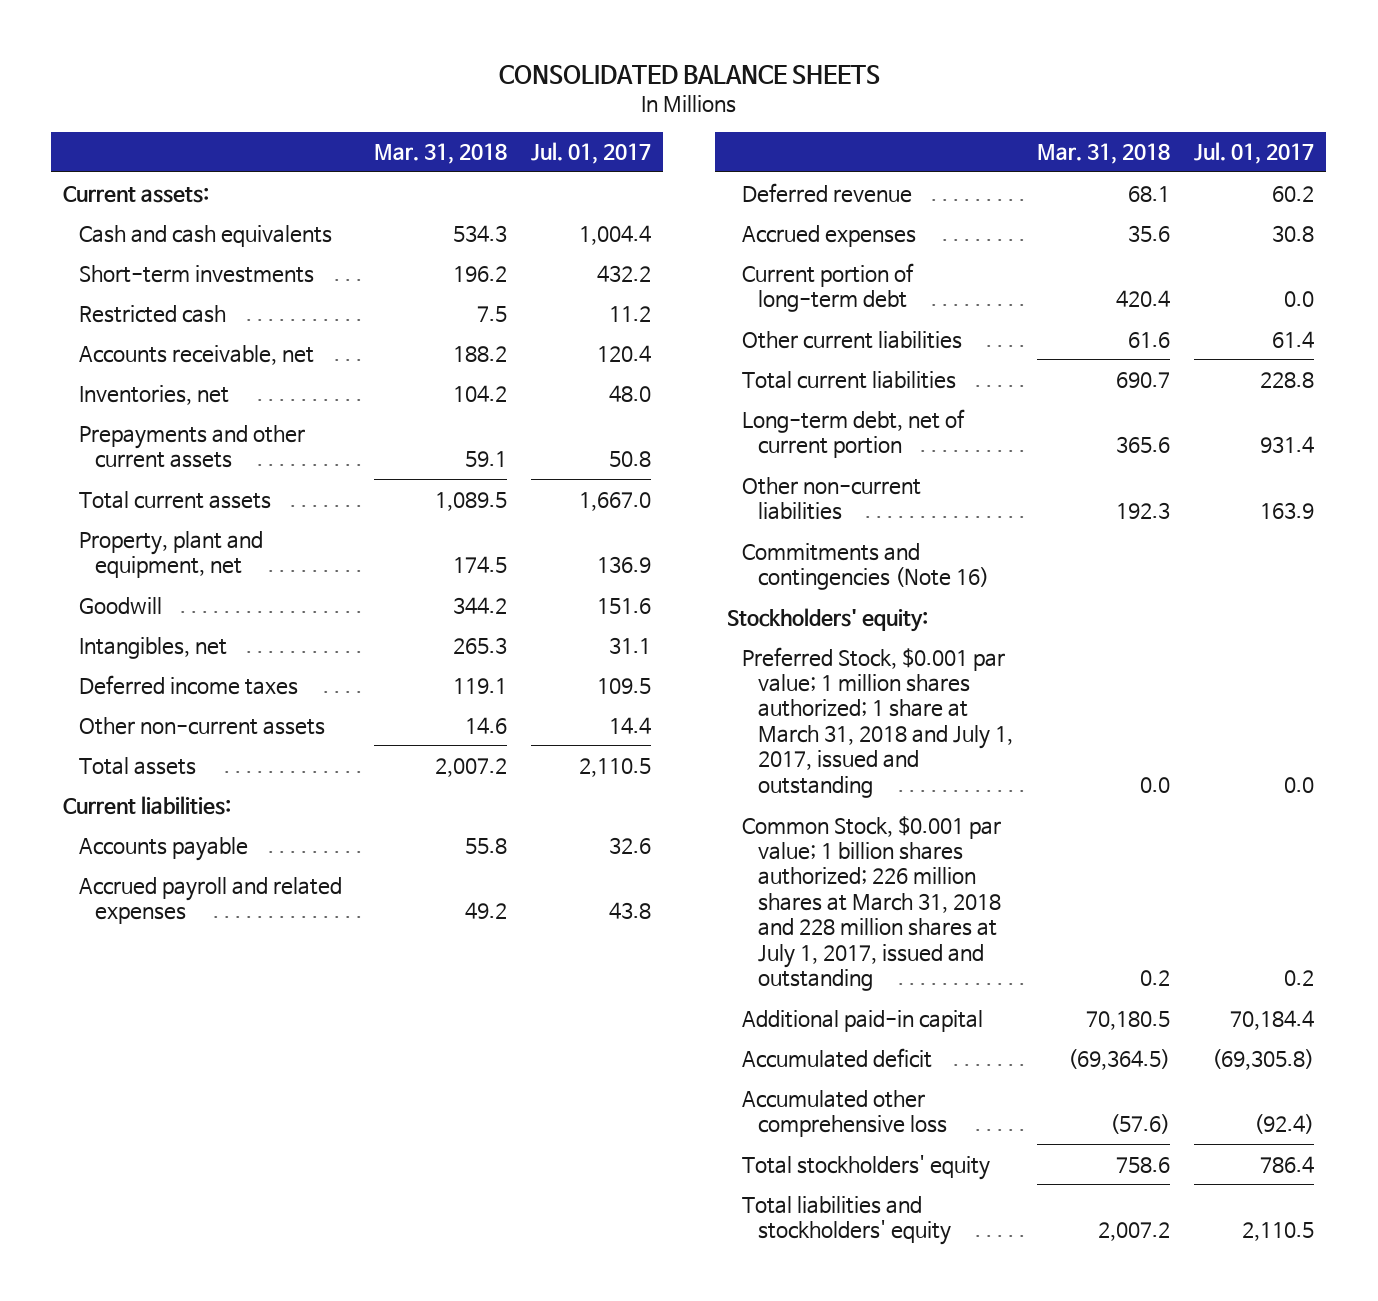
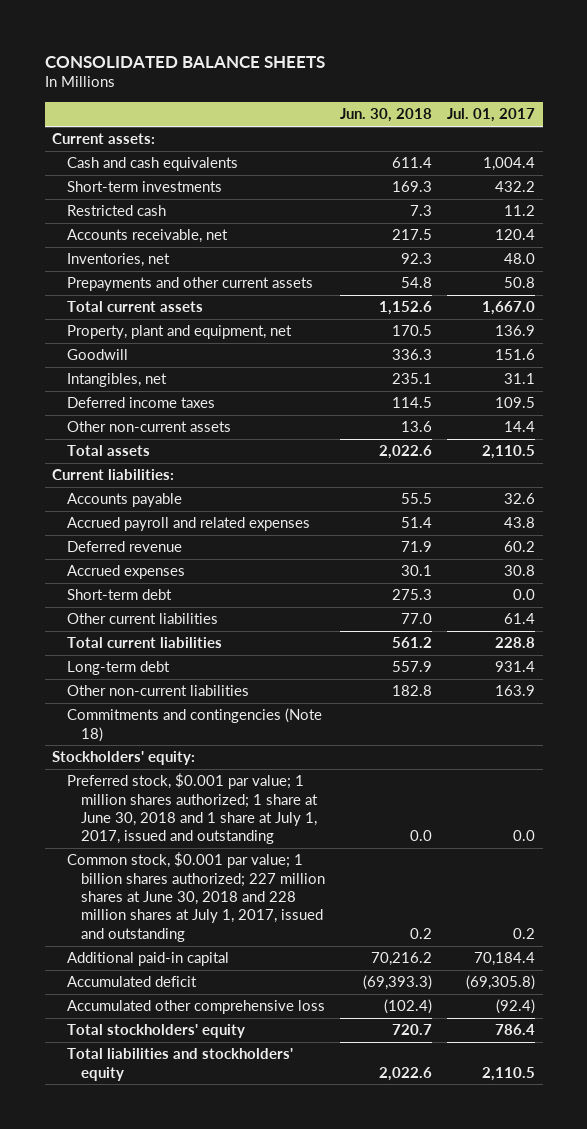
- | Mar. 31, 2018 | Jul. 01, 2017
+ | Jun. 30, 2018 | Jul. 01, 2017
- Current portion of long-term debt | 420.4 | 0.0
+ Short-term debt | 275.3 | 0.0
- Long-term debt, net of current portion | 365.6 | 931.4
+ Long-term debt | 557.9 | 931.4
- Commitments and contingencies (Note 16)
+ Commitments and contingencies (Note 18)
- Preferred Stock, $0.001 par value; 1 million shares authorized; 1 share at March 31, 2018 and July 1, 2017, issued and outstanding | 0.0 | 0.0
- Common Stock, $0.001 par value; 1 billion shares authorized; 226 million shares at March 31, 2018 and 228 million shares at July 1, 2017, issued and outstanding | 0.2 | 0.2
+ Preferred stock, $0.001 par value; 1 million shares authorized; 1 share at June 30, 2018 and 1 share at July 1, 2017, issued and outstanding | 0.0 | 0.0
+ Common stock, $0.001 par value; 1 billion shares authorized; 227 million shares at June 30, 2018 and 228 million shares at July 1, 2017, issued and outstanding | 0.2 | 0.2

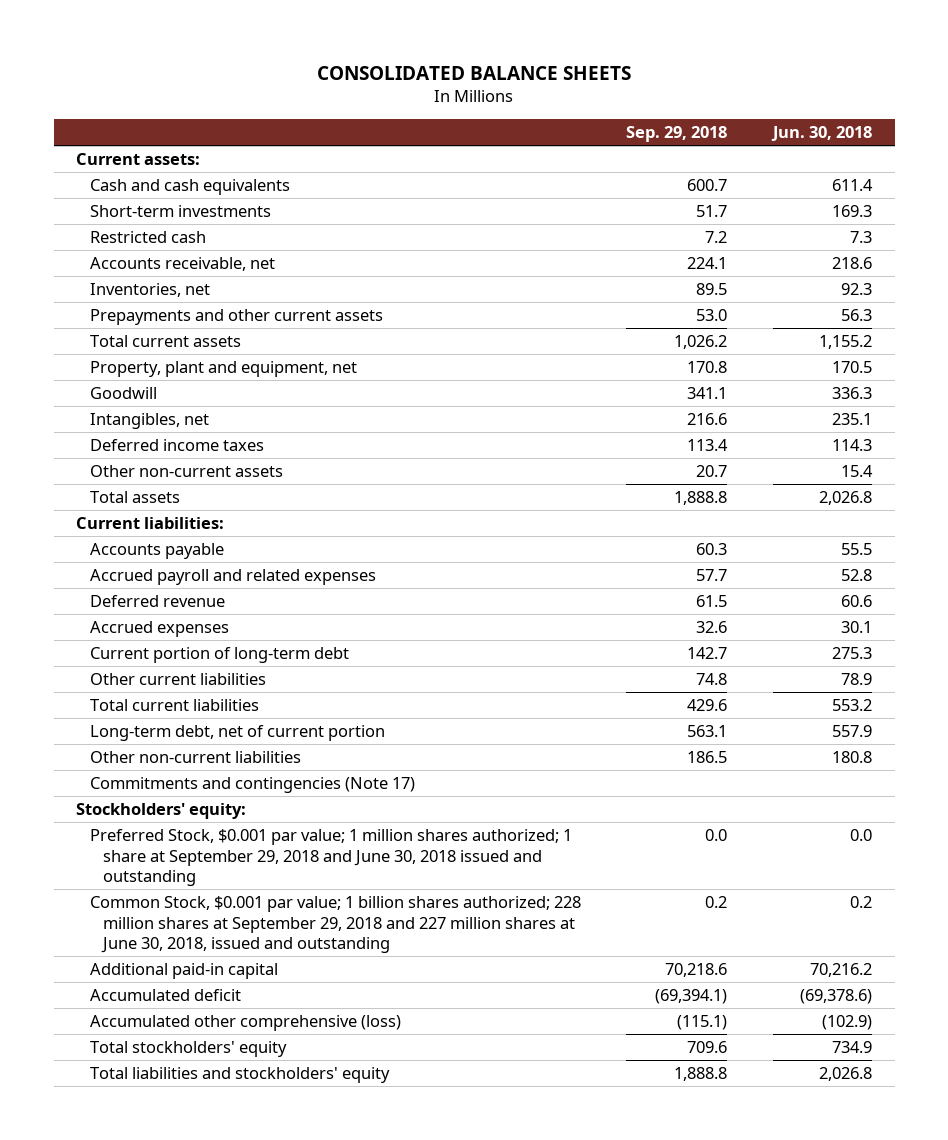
- | Jun. 30, 2018 | Jul. 01, 2017
+ | Sep. 29, 2018 | Jun. 30, 2018
- Accounts receivable, net | 217.5 | 120.4
+ Accounts receivable, net | 224.1 | 218.6
- Prepayments and other current assets | 54.8 | 50.8
- Total current assets | 1,152.6 | 1,667.0
+ Prepayments and other current assets | 53.0 | 56.3
+ Total current assets | 1,026.2 | 1,155.2
- Deferred income taxes | 114.5 | 109.5
- Other non-current assets | 13.6 | 14.4
- Total assets | 2,022.6 | 2,110.5
+ Deferred income taxes | 113.4 | 114.3
+ Other non-current assets | 20.7 | 15.4
+ Total assets | 1,888.8 | 2,026.8
- Accrued payroll and related expenses | 51.4 | 43.8
- Deferred revenue | 71.9 | 60.2
+ Accrued payroll and related expenses | 57.7 | 52.8
+ Deferred revenue | 61.5 | 60.6
- Short-term debt | 275.3 | 0.0
- Other current liabilities | 77.0 | 61.4
- Total current liabilities | 561.2 | 228.8
- Long-term debt | 557.9 | 931.4
- Other non-current liabilities | 182.8 | 163.9
- Commitments and contingencies (Note 18)
+ Current portion of long-term debt | 142.7 | 275.3
+ Other current liabilities | 74.8 | 78.9
+ Total current liabilities | 429.6 | 553.2
+ Long-term debt, net of current portion | 563.1 | 557.9
+ Other non-current liabilities | 186.5 | 180.8
+ Commitments and contingencies (Note 17)
- Preferred stock, $0.001 par value; 1 million shares authorized; 1 share at June 30, 2018 and 1 share at July 1, 2017, issued and outstanding | 0.0 | 0.0
- Common stock, $0.001 par value; 1 billion shares authorized; 227 million shares at June 30, 2018 and 228 million shares at July 1, 2017, issued and outstanding | 0.2 | 0.2
+ Preferred Stock, $0.001 par value; 1 million shares authorized; 1 share at September 29, 2018 and June 30, 2018 issued and outstanding | 0.0 | 0.0
+ Common Stock, $0.001 par value; 1 billion shares authorized; 228 million shares at September 29, 2018 and 227 million shares at June 30, 2018, issued and outstanding | 0.2 | 0.2
- Accumulated deficit | (69,393.3) | (69,305.8)
- Accumulated other comprehensive loss | (102.4) | (92.4)
- Total stockholders' equity | 720.7 | 786.4
- Total liabilities and stockholders' equity | 2,022.6 | 2,110.5
+ Accumulated deficit | (69,394.1) | (69,378.6)
+ Accumulated other comprehensive (loss) | (115.1) | (102.9)
+ Total stockholders' equity | 709.6 | 734.9
+ Total liabilities and stockholders' equity | 1,888.8 | 2,026.8

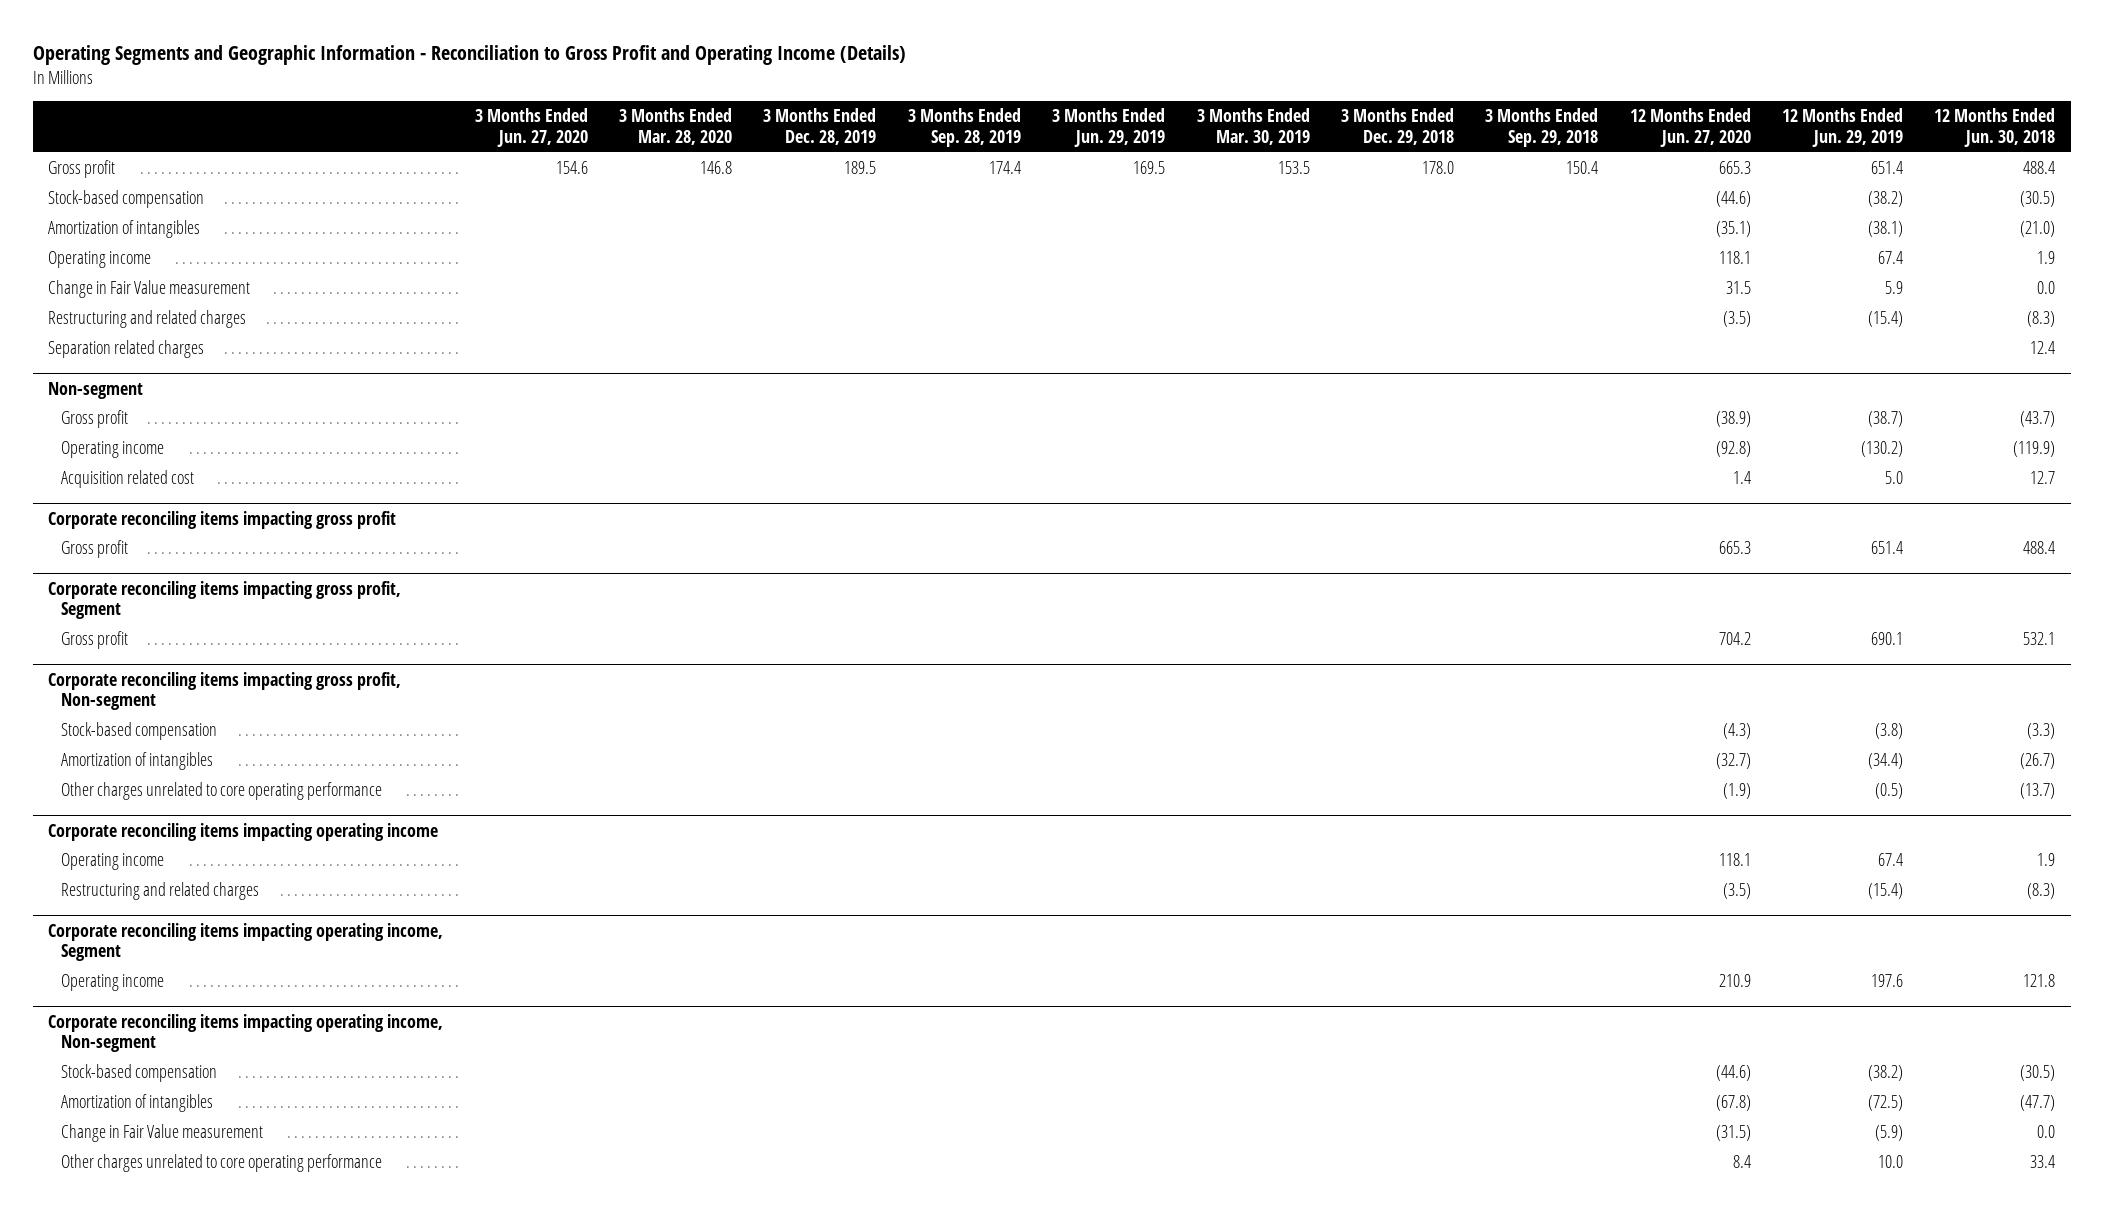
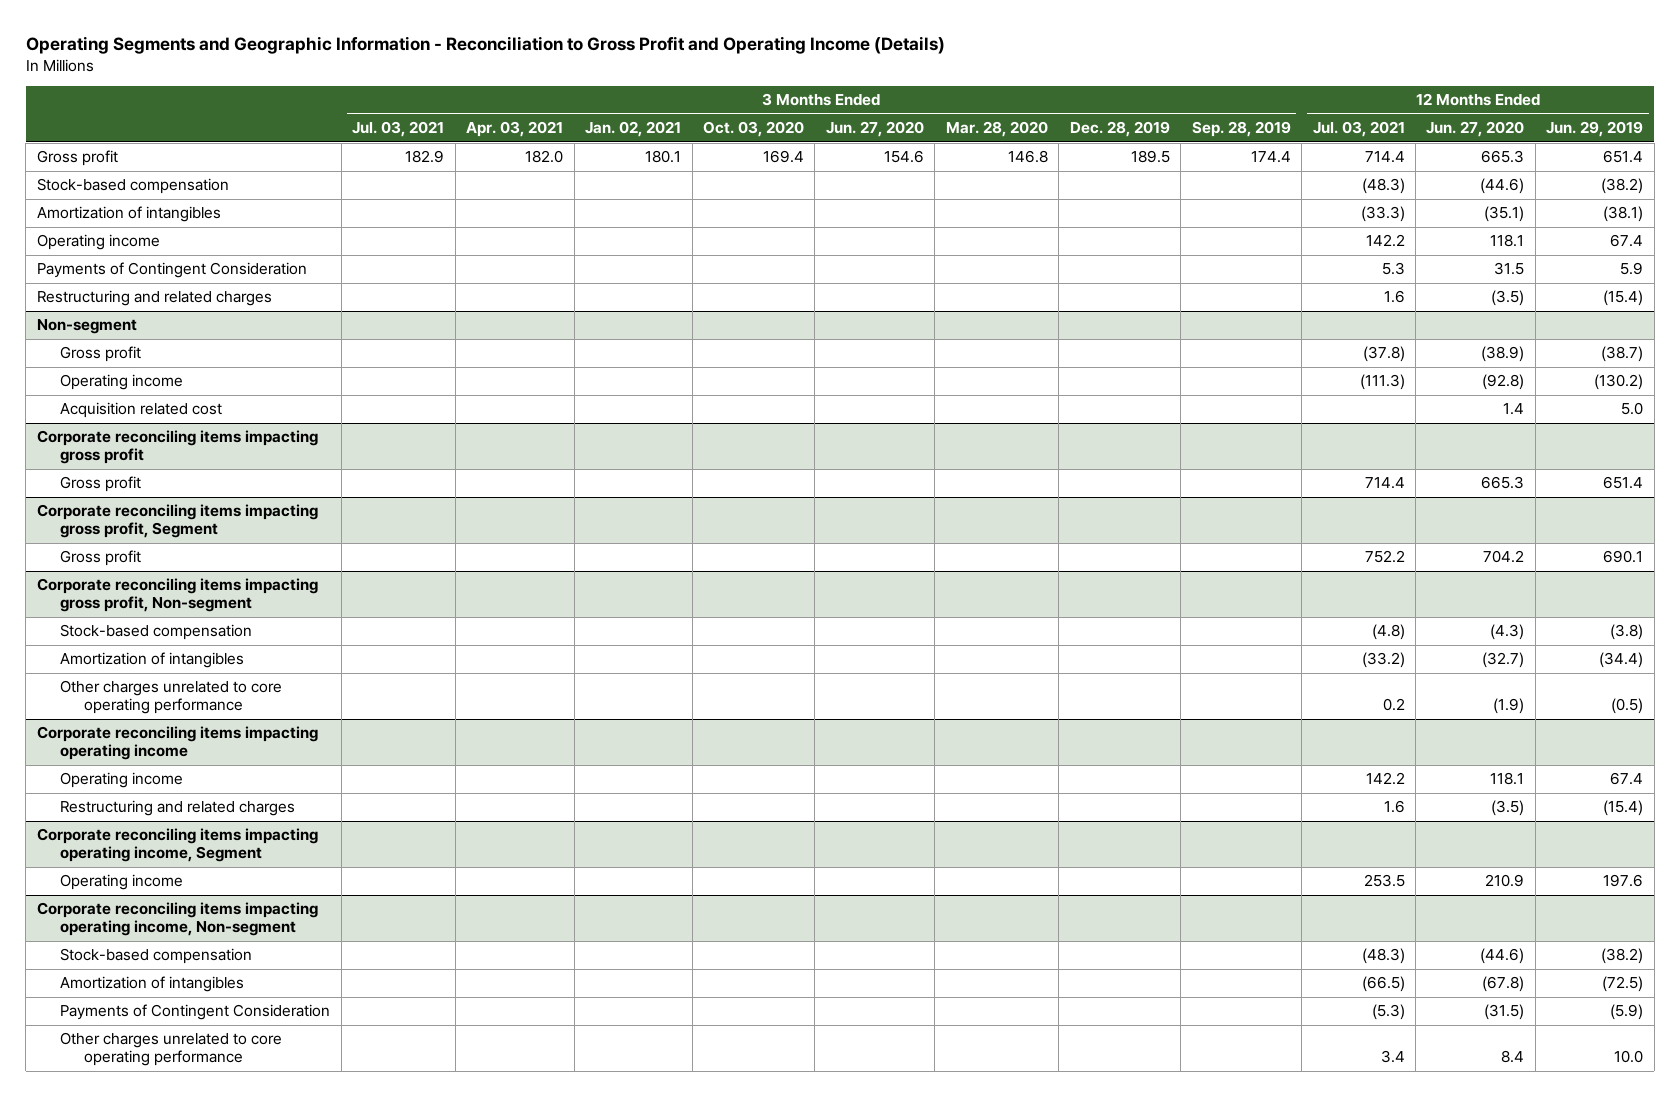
- | 3 Months Ended Jun. 27, 2020 | 3 Months Ended Mar. 28, 2020 | 3 Months Ended Dec. 28, 2019 | 3 Months Ended Sep. 28, 2019 | 3 Months Ended Jun. 29, 2019 | 3 Months Ended Mar. 30, 2019 | 3 Months Ended Dec. 29, 2018 | 3 Months Ended Sep. 29, 2018 | 12 Months Ended Jun. 27, 2020 | 12 Months Ended Jun. 29, 2019 | 12 Months Ended Jun. 30, 2018
+ | 3 Months Ended Jul. 03, 2021 | 3 Months Ended Apr. 03, 2021 | 3 Months Ended Jan. 02, 2021 | 3 Months Ended Oct. 03, 2020 | 3 Months Ended Jun. 27, 2020 | 3 Months Ended Mar. 28, 2020 | 3 Months Ended Dec. 28, 2019 | 3 Months Ended Sep. 28, 2019 | 12 Months Ended Jul. 03, 2021 | 12 Months Ended Jun. 27, 2020 | 12 Months Ended Jun. 29, 2019
- Change in Fair Value measurement | | | | | | | | | 31.5 | 5.9 | 0.0
+ Payments of Contingent Consideration | | | | | | | | | 5.3 | 31.5 | 5.9
- Separation related charges | | | | | | | | | | | 12.4
@ Corporate reconciling items impacting operating income, Non-segment
- Change in Fair Value measurement | | | | | | | | | (31.5) | (5.9) | 0.0
+ Payments of Contingent Consideration | | | | | | | | | (5.3) | (31.5) | (5.9)

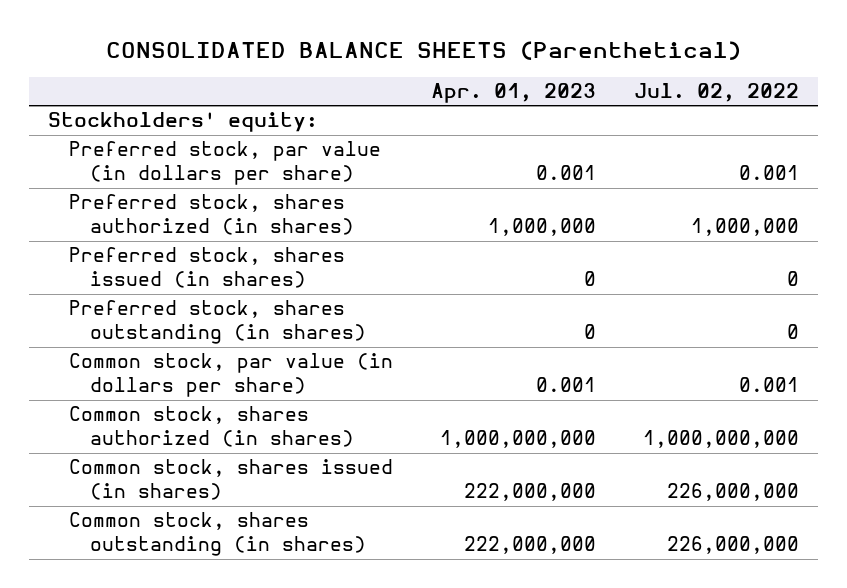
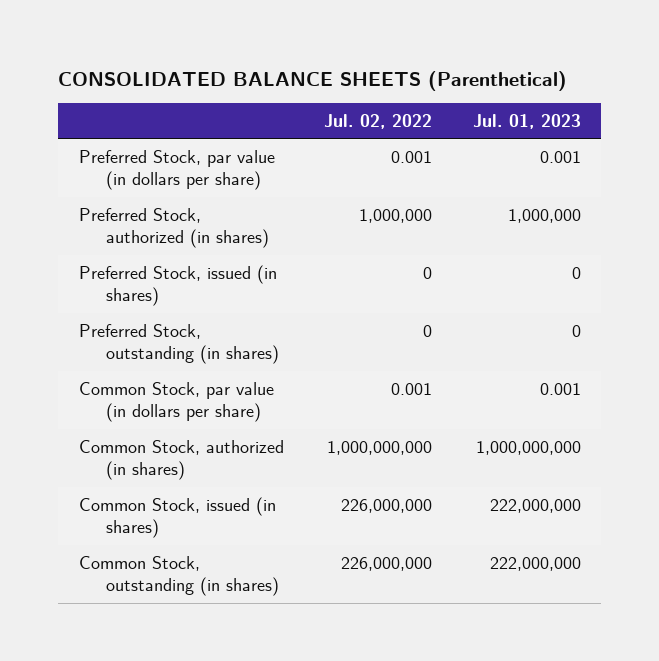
- | Apr. 01, 2023 | Jul. 02, 2022
+ | Jul. 02, 2022 | Jul. 01, 2023
- Stockholders' equity:
- Preferred stock, par value (in dollars per share) | 0.001 | 0.001
- Preferred stock, shares authorized (in shares) | 1,000,000 | 1,000,000
- Preferred stock, shares issued (in shares) | 0 | 0
- Preferred stock, shares outstanding (in shares) | 0 | 0
- Common stock, par value (in dollars per share) | 0.001 | 0.001
- Common stock, shares authorized (in shares) | 1,000,000,000 | 1,000,000,000
- Common stock, shares issued (in shares) | 222,000,000 | 226,000,000
- Common stock, shares outstanding (in shares) | 222,000,000 | 226,000,000
+ Preferred Stock, par value (in dollars per share) | 0.001 | 0.001
+ Preferred Stock, authorized (in shares) | 1,000,000 | 1,000,000
+ Preferred Stock, issued (in shares) | 0 | 0
+ Preferred Stock, outstanding (in shares) | 0 | 0
+ Common Stock, par value (in dollars per share) | 0.001 | 0.001
+ Common Stock, authorized (in shares) | 1,000,000,000 | 1,000,000,000
+ Common Stock, issued (in shares) | 226,000,000 | 222,000,000
+ Common Stock, outstanding (in shares) | 226,000,000 | 222,000,000

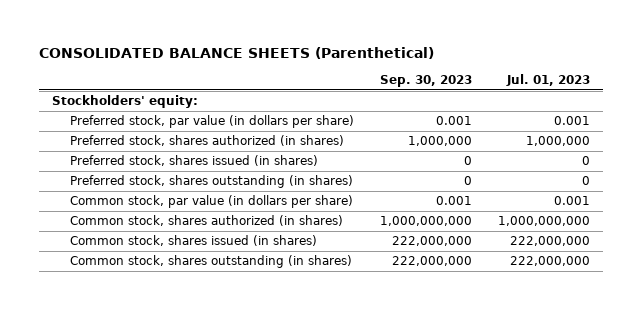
- | Jul. 02, 2022 | Jul. 01, 2023
+ | Sep. 30, 2023 | Jul. 01, 2023
- Preferred Stock, par value (in dollars per share) | 0.001 | 0.001
- Preferred Stock, authorized (in shares) | 1,000,000 | 1,000,000
- Preferred Stock, issued (in shares) | 0 | 0
- Preferred Stock, outstanding (in shares) | 0 | 0
- Common Stock, par value (in dollars per share) | 0.001 | 0.001
- Common Stock, authorized (in shares) | 1,000,000,000 | 1,000,000,000
- Common Stock, issued (in shares) | 226,000,000 | 222,000,000
- Common Stock, outstanding (in shares) | 226,000,000 | 222,000,000
+ Stockholders' equity:
+ Preferred stock, par value (in dollars per share) | 0.001 | 0.001
+ Preferred stock, shares authorized (in shares) | 1,000,000 | 1,000,000
+ Preferred stock, shares issued (in shares) | 0 | 0
+ Preferred stock, shares outstanding (in shares) | 0 | 0
+ Common stock, par value (in dollars per share) | 0.001 | 0.001
+ Common stock, shares authorized (in shares) | 1,000,000,000 | 1,000,000,000
+ Common stock, shares issued (in shares) | 222,000,000 | 222,000,000
+ Common stock, shares outstanding (in shares) | 222,000,000 | 222,000,000

